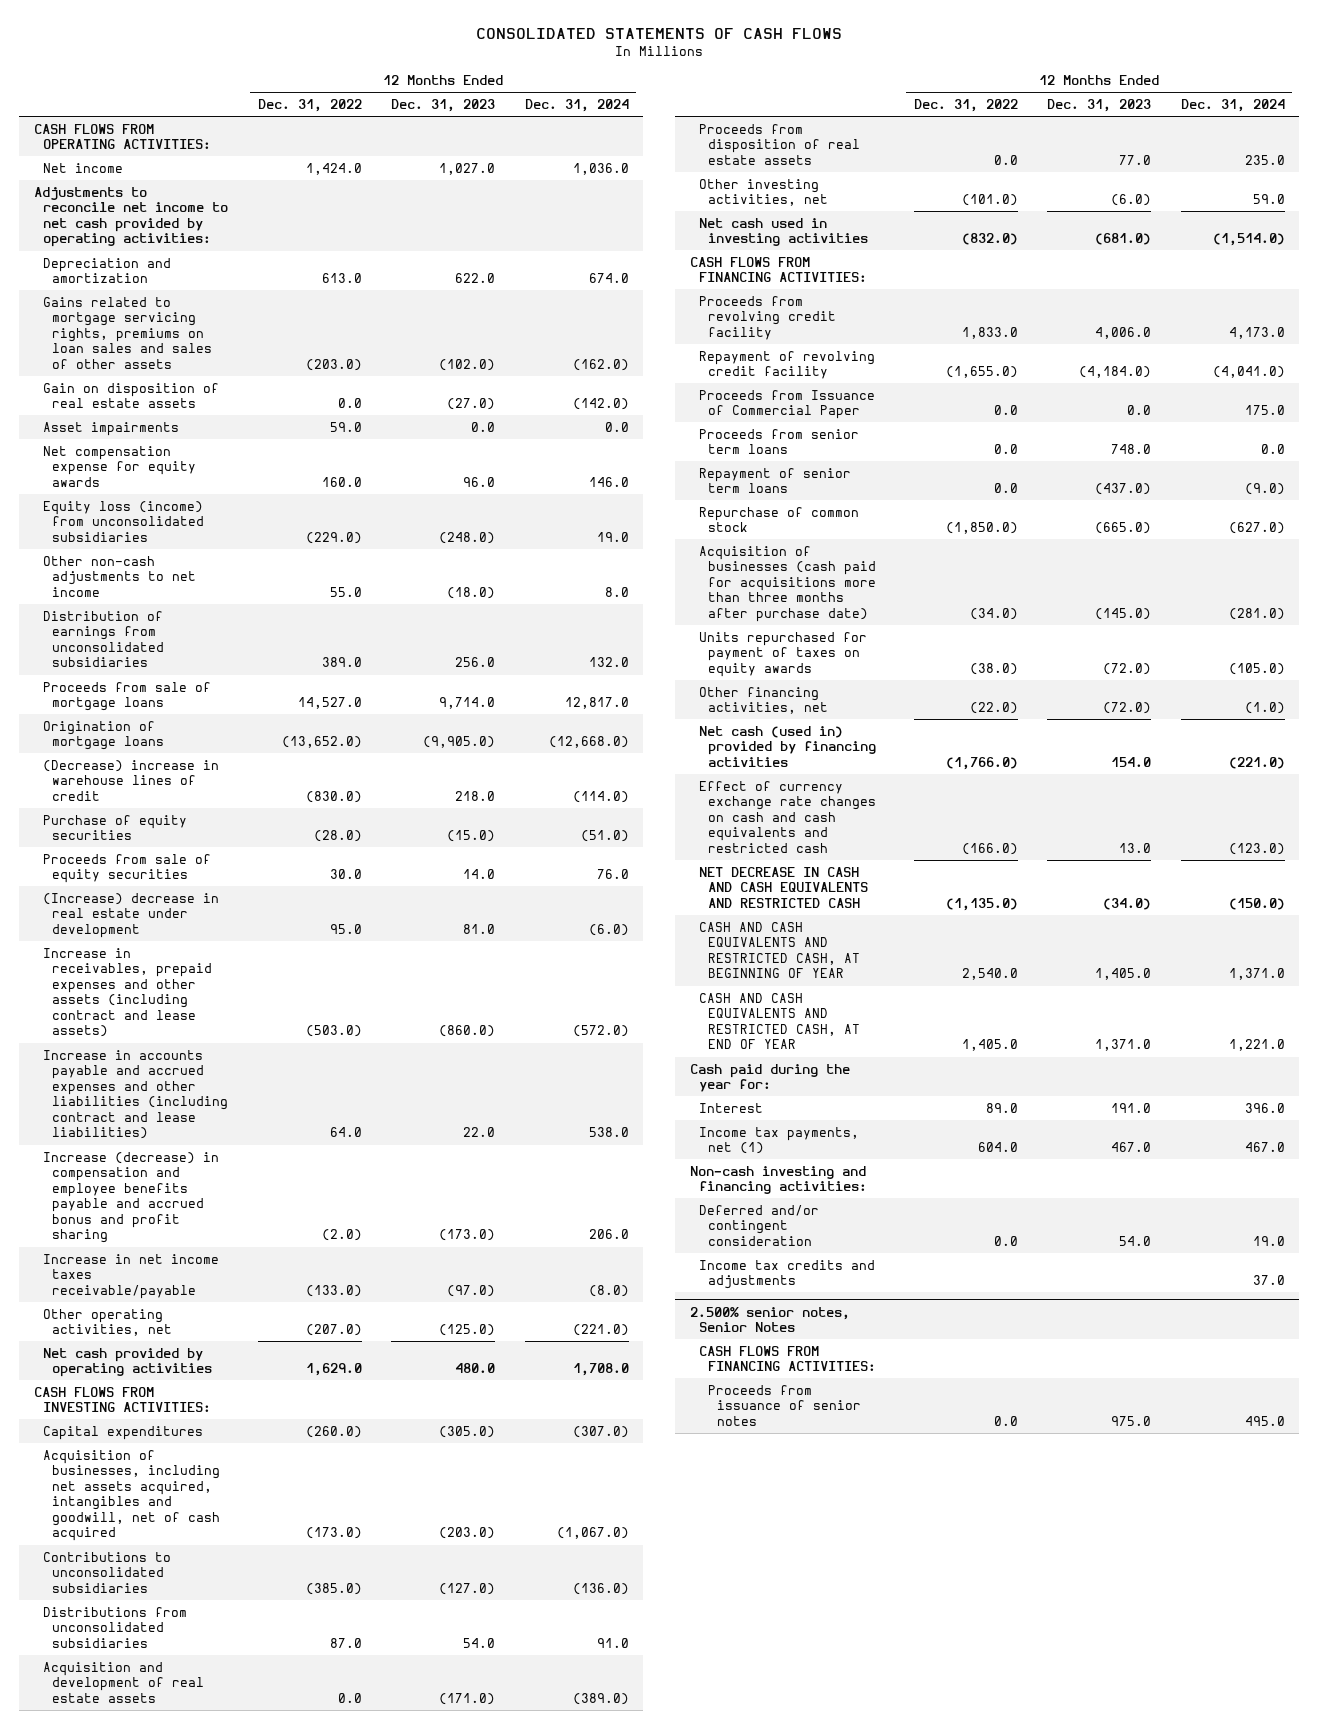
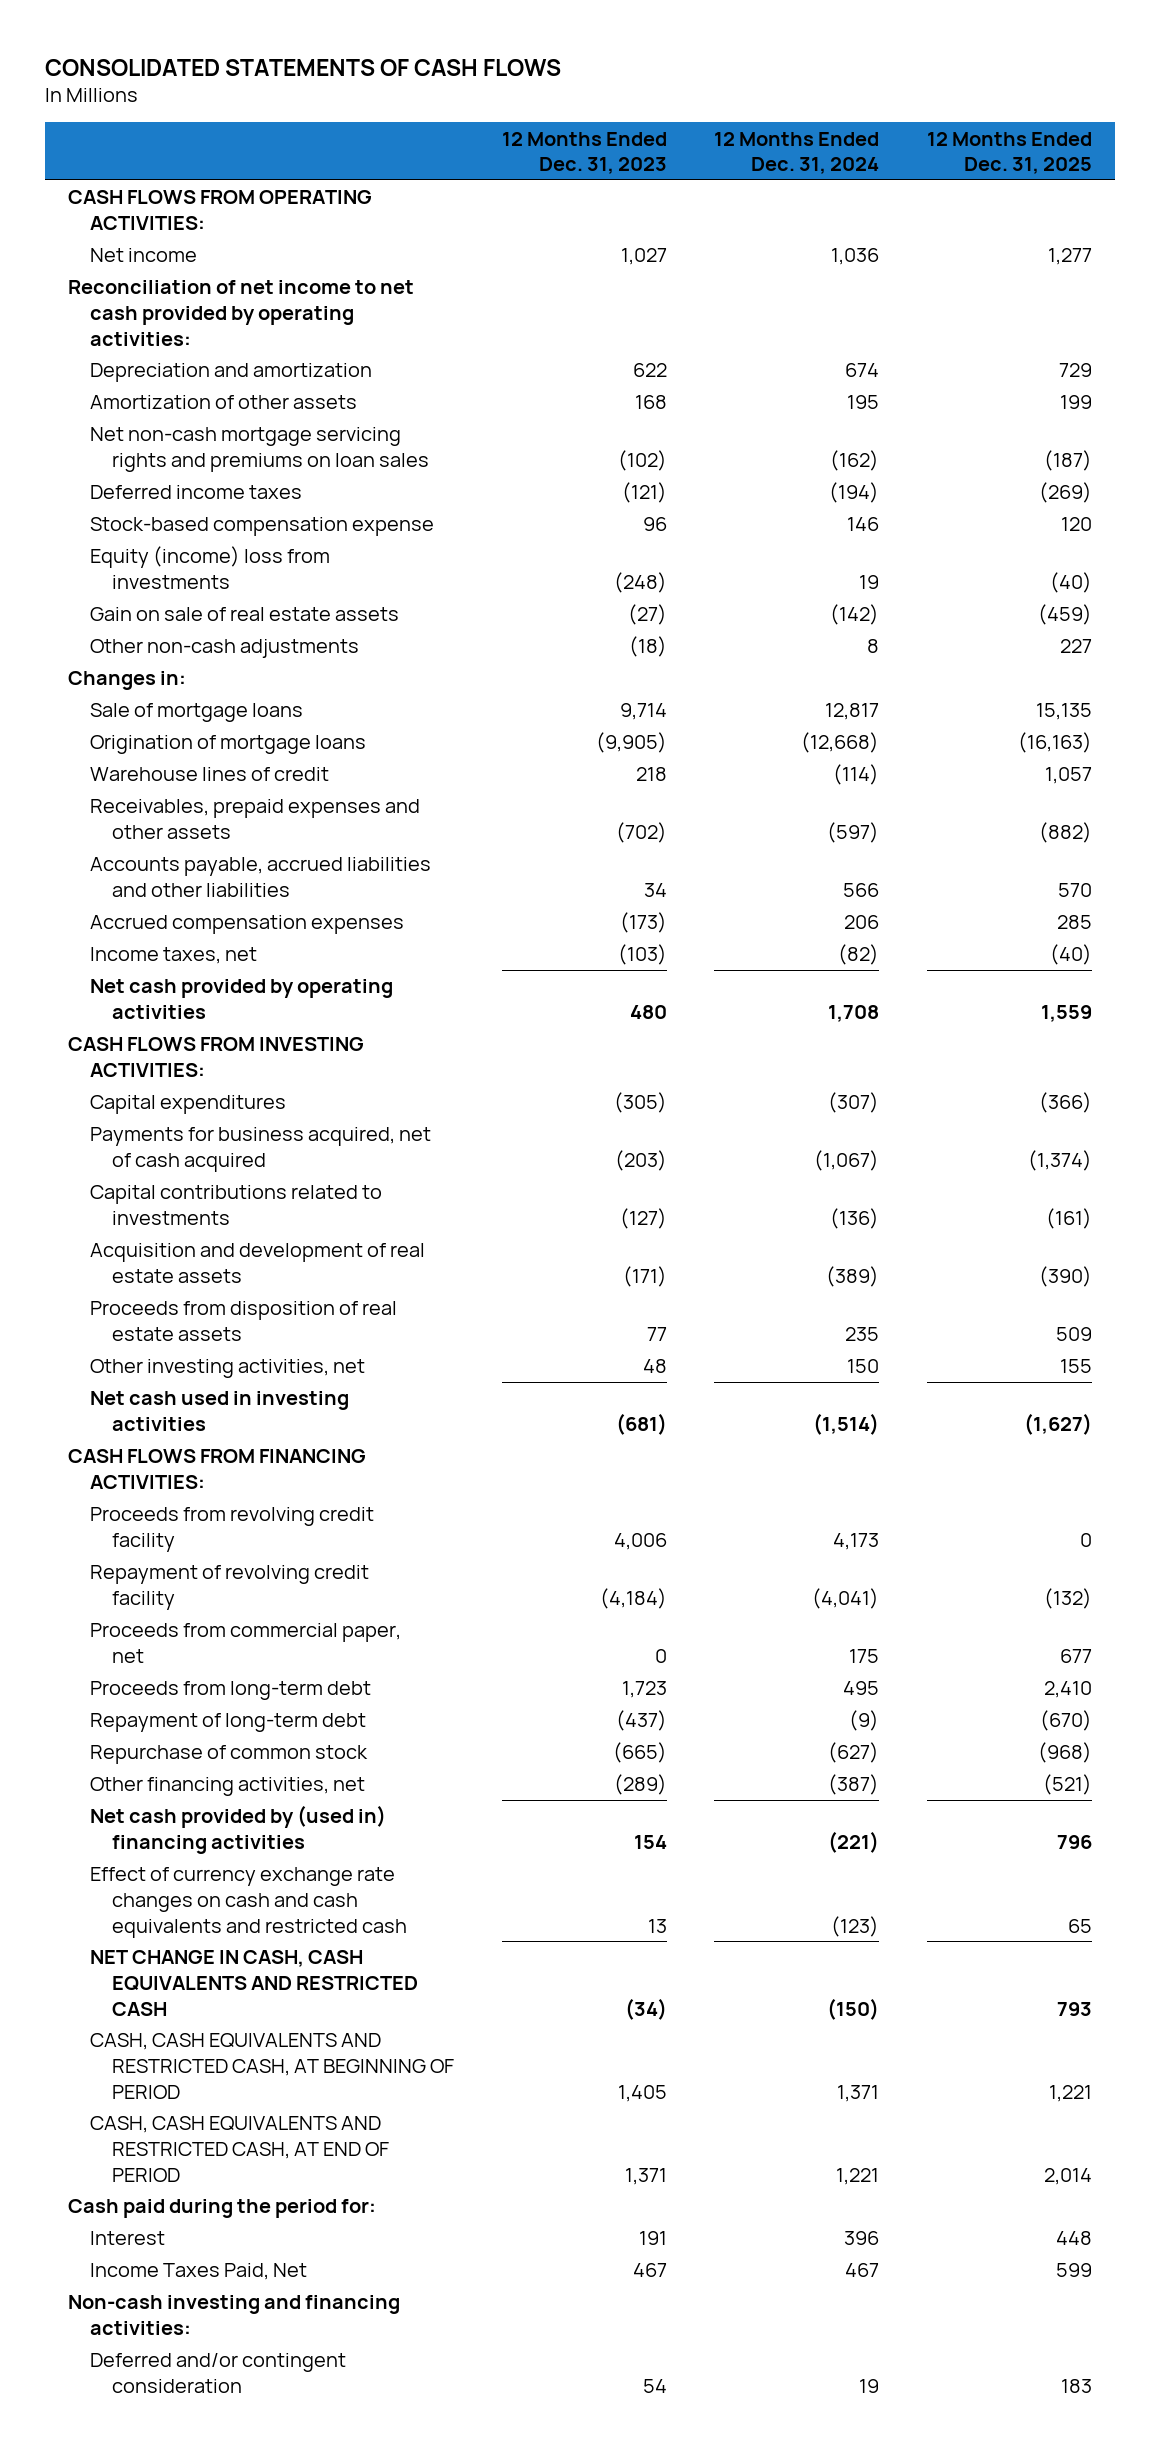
- | 12 Months Ended Dec. 31, 2022 | 12 Months Ended Dec. 31, 2023 | 12 Months Ended Dec. 31, 2024
+ | 12 Months Ended Dec. 31, 2023 | 12 Months Ended Dec. 31, 2024 | 12 Months Ended Dec. 31, 2025
- Net income | 1,424.0 | 1,027.0 | 1,036.0
- Adjustments to reconcile net income to net cash provided by operating activities:
- Depreciation and amortization | 613.0 | 622.0 | 674.0
- Gains related to mortgage servicing rights, premiums on loan sales and sales of other assets | (203.0) | (102.0) | (162.0)
- Gain on disposition of real estate assets | 0.0 | (27.0) | (142.0)
- Asset impairments | 59.0 | 0.0 | 0.0
- Net compensation expense for equity awards | 160.0 | 96.0 | 146.0
- Equity loss (income) from unconsolidated subsidiaries | (229.0) | (248.0) | 19.0
- Other non-cash adjustments to net income | 55.0 | (18.0) | 8.0
- Distribution of earnings from unconsolidated subsidiaries | 389.0 | 256.0 | 132.0
- Proceeds from sale of mortgage loans | 14,527.0 | 9,714.0 | 12,817.0
- Origination of mortgage loans | (13,652.0) | (9,905.0) | (12,668.0)
- (Decrease) increase in warehouse lines of credit | (830.0) | 218.0 | (114.0)
- Purchase of equity securities | (28.0) | (15.0) | (51.0)
- Proceeds from sale of equity securities | 30.0 | 14.0 | 76.0
- (Increase) decrease in real estate under development | 95.0 | 81.0 | (6.0)
- Increase in receivables, prepaid expenses and other assets (including contract and lease assets) | (503.0) | (860.0) | (572.0)
- Increase in accounts payable and accrued expenses and other liabilities (including contract and lease liabilities) | 64.0 | 22.0 | 538.0
- Increase (decrease) in compensation and employee benefits payable and accrued bonus and profit sharing | (2.0) | (173.0) | 206.0
- Increase in net income taxes receivable/payable | (133.0) | (97.0) | (8.0)
- Other operating activities, net | (207.0) | (125.0) | (221.0)
- Net cash provided by operating activities | 1,629.0 | 480.0 | 1,708.0
+ Net income | 1,027 | 1,036 | 1,277
+ Reconciliation of net income to net cash provided by operating activities:
+ Depreciation and amortization | 622 | 674 | 729
+ Amortization of other assets | 168 | 195 | 199
+ Net non-cash mortgage servicing rights and premiums on loan sales | (102) | (162) | (187)
+ Deferred income taxes | (121) | (194) | (269)
+ Stock-based compensation expense | 96 | 146 | 120
+ Equity (income) loss from investments | (248) | 19 | (40)
+ Gain on sale of real estate assets | (27) | (142) | (459)
+ Other non-cash adjustments | (18) | 8 | 227
+ Changes in:
+ Sale of mortgage loans | 9,714 | 12,817 | 15,135
+ Origination of mortgage loans | (9,905) | (12,668) | (16,163)
+ Warehouse lines of credit | 218 | (114) | 1,057
+ Receivables, prepaid expenses and other assets | (702) | (597) | (882)
+ Accounts payable, accrued liabilities and other liabilities | 34 | 566 | 570
+ Accrued compensation expenses | (173) | 206 | 285
+ Income taxes, net | (103) | (82) | (40)
+ Net cash provided by operating activities | 480 | 1,708 | 1,559
- Capital expenditures | (260.0) | (305.0) | (307.0)
- Acquisition of businesses, including net assets acquired, intangibles and goodwill, net of cash acquired | (173.0) | (203.0) | (1,067.0)
- Contributions to unconsolidated subsidiaries | (385.0) | (127.0) | (136.0)
- Distributions from unconsolidated subsidiaries | 87.0 | 54.0 | 91.0
- Acquisition and development of real estate assets | 0.0 | (171.0) | (389.0)
- Proceeds from disposition of real estate assets | 0.0 | 77.0 | 235.0
- Other investing activities, net | (101.0) | (6.0) | 59.0
- Net cash used in investing activities | (832.0) | (681.0) | (1,514.0)
+ Capital expenditures | (305) | (307) | (366)
+ Payments for business acquired, net of cash acquired | (203) | (1,067) | (1,374)
+ Capital contributions related to investments | (127) | (136) | (161)
+ Acquisition and development of real estate assets | (171) | (389) | (390)
+ Proceeds from disposition of real estate assets | 77 | 235 | 509
+ Other investing activities, net | 48 | 150 | 155
+ Net cash used in investing activities | (681) | (1,514) | (1,627)
- Proceeds from revolving credit facility | 1,833.0 | 4,006.0 | 4,173.0
- Repayment of revolving credit facility | (1,655.0) | (4,184.0) | (4,041.0)
- Proceeds from Issuance of Commercial Paper | 0.0 | 0.0 | 175.0
- Proceeds from senior term loans | 0.0 | 748.0 | 0.0
- Repayment of senior term loans | 0.0 | (437.0) | (9.0)
- Repurchase of common stock | (1,850.0) | (665.0) | (627.0)
- Acquisition of businesses (cash paid for acquisitions more than three months after purchase date) | (34.0) | (145.0) | (281.0)
- Units repurchased for payment of taxes on equity awards | (38.0) | (72.0) | (105.0)
- Other financing activities, net | (22.0) | (72.0) | (1.0)
- Net cash (used in) provided by financing activities | (1,766.0) | 154.0 | (221.0)
- Effect of currency exchange rate changes on cash and cash equivalents and restricted cash | (166.0) | 13.0 | (123.0)
- NET DECREASE IN CASH AND CASH EQUIVALENTS AND RESTRICTED CASH | (1,135.0) | (34.0) | (150.0)
- CASH AND CASH EQUIVALENTS AND RESTRICTED CASH, AT BEGINNING OF YEAR | 2,540.0 | 1,405.0 | 1,371.0
- CASH AND CASH EQUIVALENTS AND RESTRICTED CASH, AT END OF YEAR | 1,405.0 | 1,371.0 | 1,221.0
- Cash paid during the year for:
- Interest | 89.0 | 191.0 | 396.0
- Income tax payments, net (1) | 604.0 | 467.0 | 467.0
+ Proceeds from revolving credit facility | 4,006 | 4,173 | 0
+ Repayment of revolving credit facility | (4,184) | (4,041) | (132)
+ Proceeds from commercial paper, net | 0 | 175 | 677
+ Proceeds from long-term debt | 1,723 | 495 | 2,410
+ Repayment of long-term debt | (437) | (9) | (670)
+ Repurchase of common stock | (665) | (627) | (968)
+ Other financing activities, net | (289) | (387) | (521)
+ Net cash provided by (used in) financing activities | 154 | (221) | 796
+ Effect of currency exchange rate changes on cash and cash equivalents and restricted cash | 13 | (123) | 65
+ NET CHANGE IN CASH, CASH EQUIVALENTS AND RESTRICTED CASH | (34) | (150) | 793
+ CASH, CASH EQUIVALENTS AND RESTRICTED CASH, AT BEGINNING OF PERIOD | 1,405 | 1,371 | 1,221
+ CASH, CASH EQUIVALENTS AND RESTRICTED CASH, AT END OF PERIOD | 1,371 | 1,221 | 2,014
+ Cash paid during the period for:
+ Interest | 191 | 396 | 448
+ Income Taxes Paid, Net | 467 | 467 | 599
- Deferred and/or contingent consideration | 0.0 | 54.0 | 19.0
- Income tax credits and adjustments | | | 37.0
- 2.500% senior notes, Senior Notes
- CASH FLOWS FROM FINANCING ACTIVITIES:
- Proceeds from issuance of senior notes | 0.0 | 975.0 | 495.0
+ Deferred and/or contingent consideration | 54 | 19 | 183

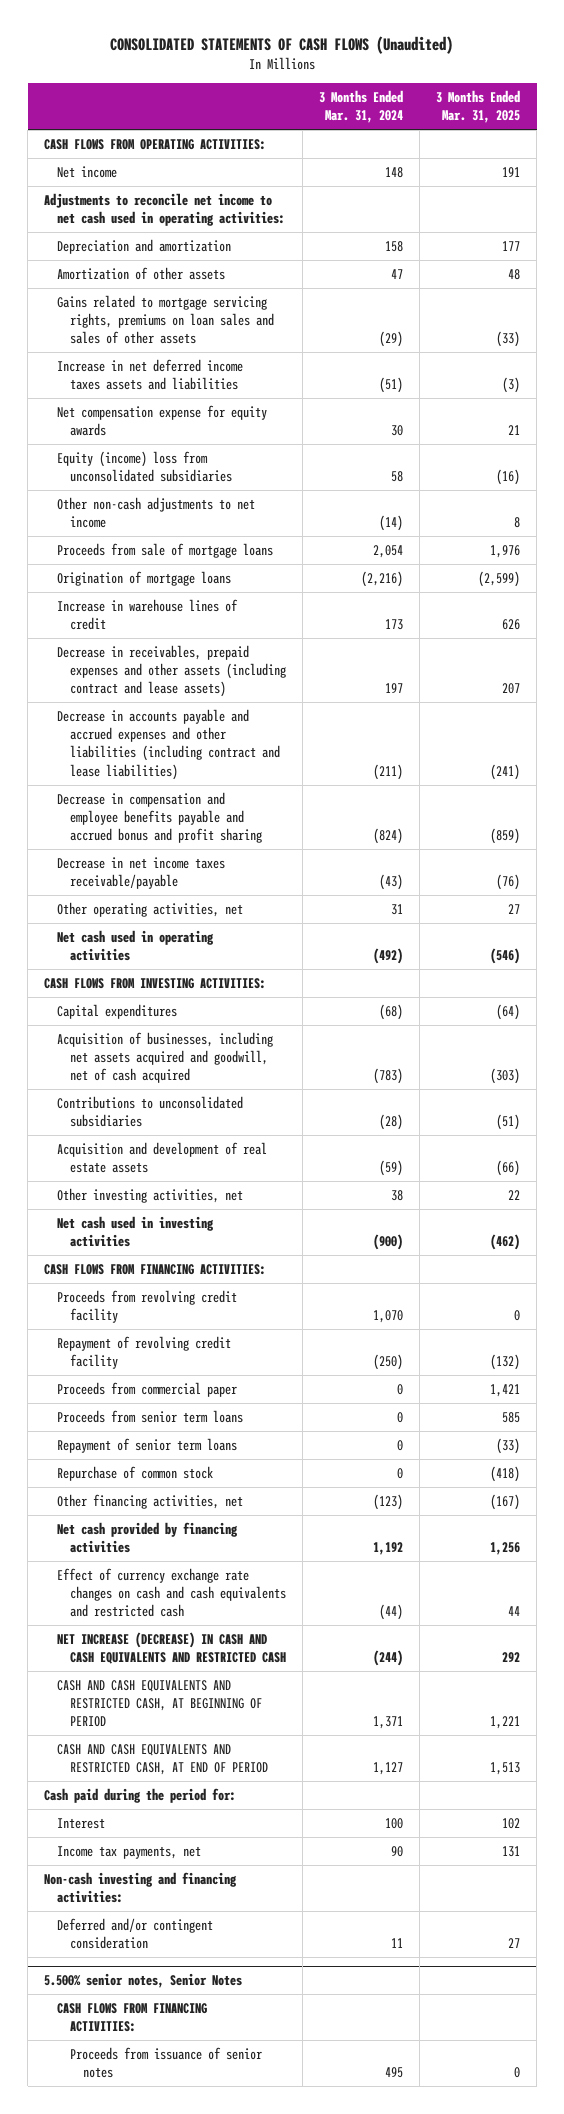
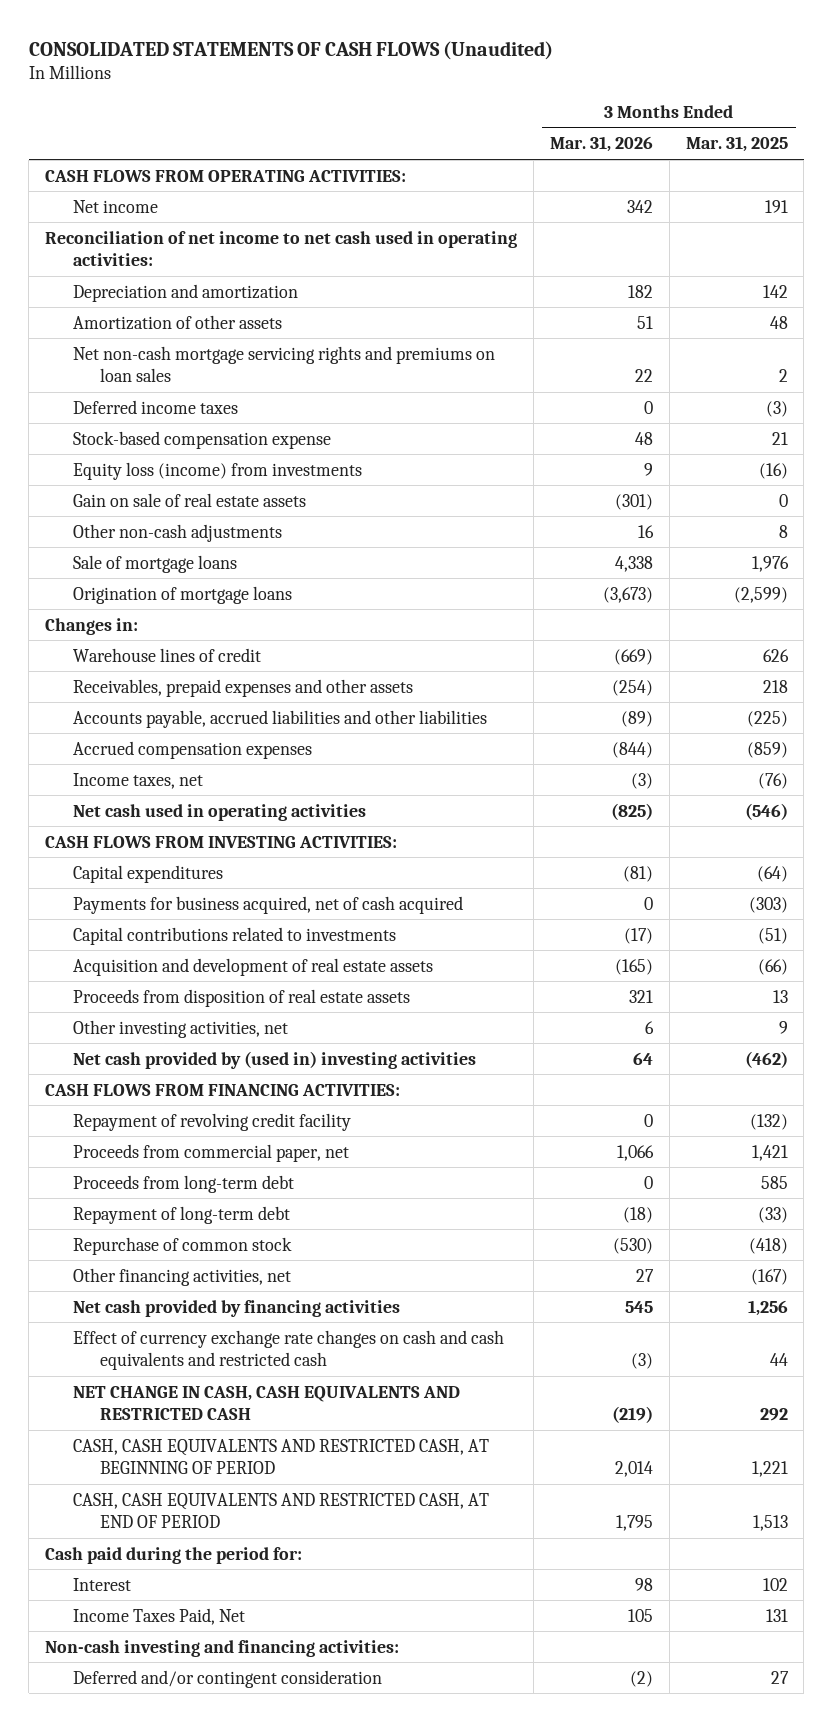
- | 3 Months Ended Mar. 31, 2024 | 3 Months Ended Mar. 31, 2025
+ | 3 Months Ended Mar. 31, 2026 | 3 Months Ended Mar. 31, 2025
- Adjustments to reconcile net income to net cash used in operating activities:
- Depreciation and amortization | 158 | 177
+ Reconciliation of net income to net cash used in operating activities:
+ Depreciation and amortization | 182 | 142
- Gains related to mortgage servicing rights, premiums on loan sales and sales of other assets | (29) | (33)
- Increase in net deferred income taxes assets and liabilities | (51) | (3)
- Net compensation expense for equity awards | 30 | 21
- Equity (income) loss from unconsolidated subsidiaries | 58 | (16)
- Other non-cash adjustments to net income | (14) | 8
- Proceeds from sale of mortgage loans | 2,054 | 1,976
+ Net non-cash mortgage servicing rights and premiums on loan sales | 22 | 2
+ Deferred income taxes | 0 | (3)
+ Stock-based compensation expense | 48 | 21
+ Equity loss (income) from investments | 9 | (16)
+ Gain on sale of real estate assets | (301) | 0
+ Other non-cash adjustments | 16 | 8
+ Sale of mortgage loans | 4,338 | 1,976
- Increase in warehouse lines of credit | 173 | 626
- Decrease in receivables, prepaid expenses and other assets (including contract and lease assets) | 197 | 207
- Decrease in accounts payable and accrued expenses and other liabilities (including contract and lease liabilities) | (211) | (241)
- Decrease in compensation and employee benefits payable and accrued bonus and profit sharing | (824) | (859)
- Decrease in net income taxes receivable/payable | (43) | (76)
- Other operating activities, net | 31 | 27
+ Changes in:
+ Warehouse lines of credit | (669) | 626
+ Receivables, prepaid expenses and other assets | (254) | 218
+ Accounts payable, accrued liabilities and other liabilities | (89) | (225)
+ Accrued compensation expenses | (844) | (859)
+ Income taxes, net | (3) | (76)
- Acquisition of businesses, including net assets acquired and goodwill, net of cash acquired | (783) | (303)
- Contributions to unconsolidated subsidiaries | (28) | (51)
+ Payments for business acquired, net of cash acquired | 0 | (303)
+ Capital contributions related to investments | (17) | (51)
- Other investing activities, net | 38 | 22
- Net cash used in investing activities | (900) | (462)
+ Proceeds from disposition of real estate assets | 321 | 13
+ Other investing activities, net | 6 | 9
+ Net cash provided by (used in) investing activities | 64 | (462)
- Proceeds from revolving credit facility | 1,070 | 0
- Proceeds from commercial paper | 0 | 1,421
- Proceeds from senior term loans | 0 | 585
- Repayment of senior term loans | 0 | (33)
+ Proceeds from commercial paper, net | 1,066 | 1,421
+ Proceeds from long-term debt | 0 | 585
+ Repayment of long-term debt | (18) | (33)
- NET INCREASE (DECREASE) IN CASH AND CASH EQUIVALENTS AND RESTRICTED CASH | (244) | 292
- CASH AND CASH EQUIVALENTS AND RESTRICTED CASH, AT BEGINNING OF PERIOD | 1,371 | 1,221
- CASH AND CASH EQUIVALENTS AND RESTRICTED CASH, AT END OF PERIOD | 1,127 | 1,513
+ NET CHANGE IN CASH, CASH EQUIVALENTS AND RESTRICTED CASH | (219) | 292
+ CASH, CASH EQUIVALENTS AND RESTRICTED CASH, AT BEGINNING OF PERIOD | 2,014 | 1,221
+ CASH, CASH EQUIVALENTS AND RESTRICTED CASH, AT END OF PERIOD | 1,795 | 1,513
- Income tax payments, net | 90 | 131
+ Income Taxes Paid, Net | 105 | 131
- 5.500% senior notes, Senior Notes
- CASH FLOWS FROM FINANCING ACTIVITIES:
- Proceeds from issuance of senior notes | 495 | 0

